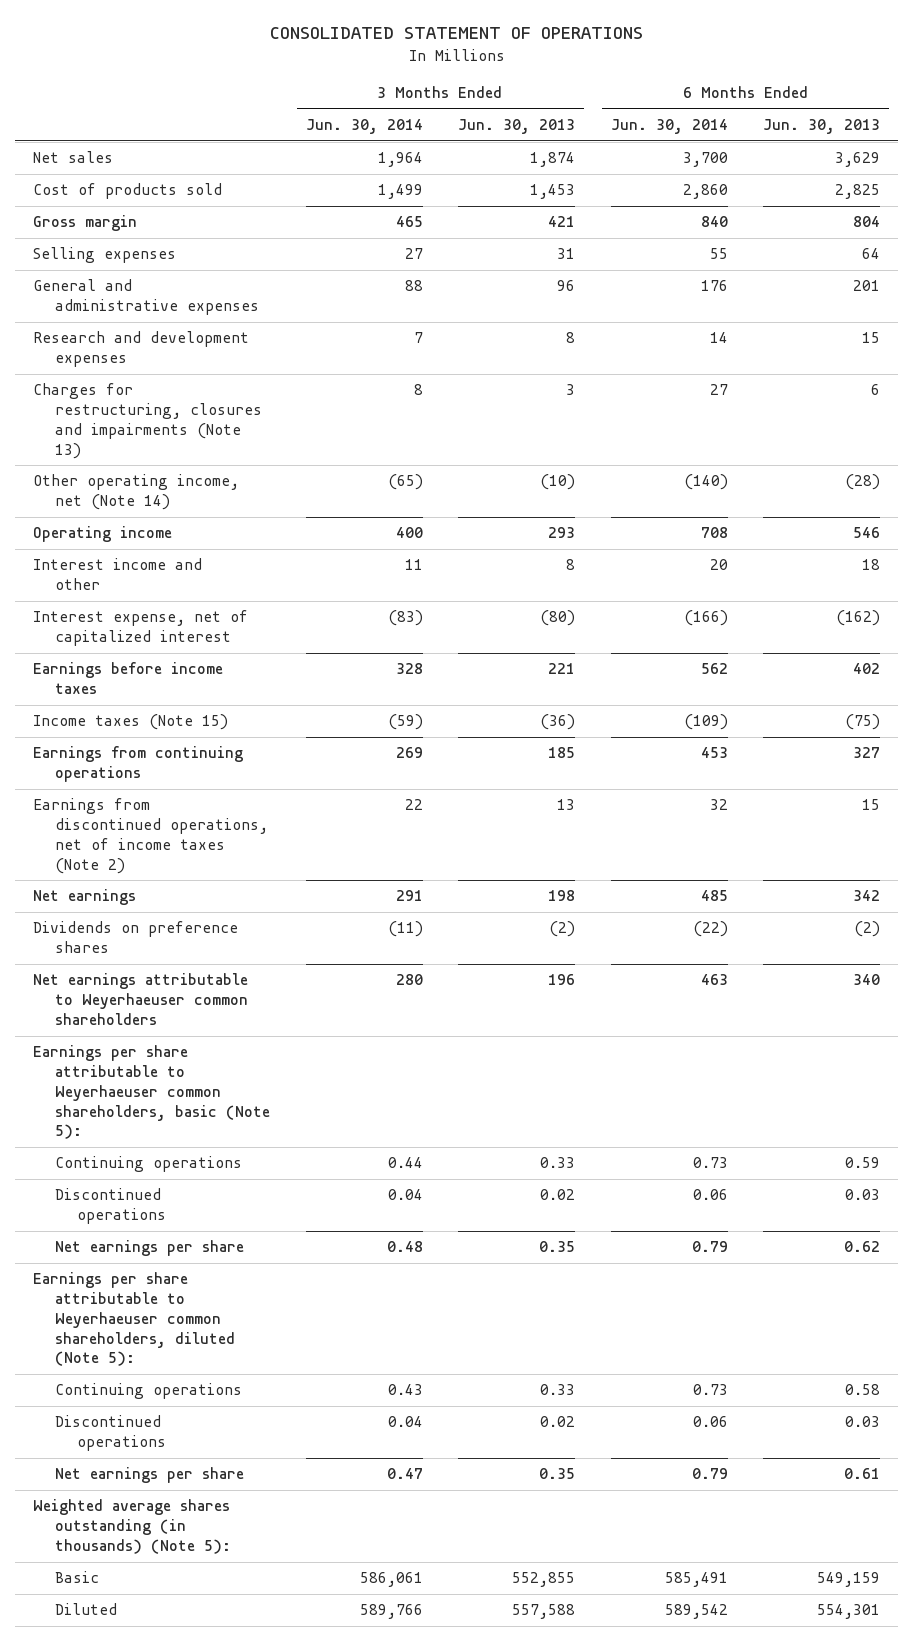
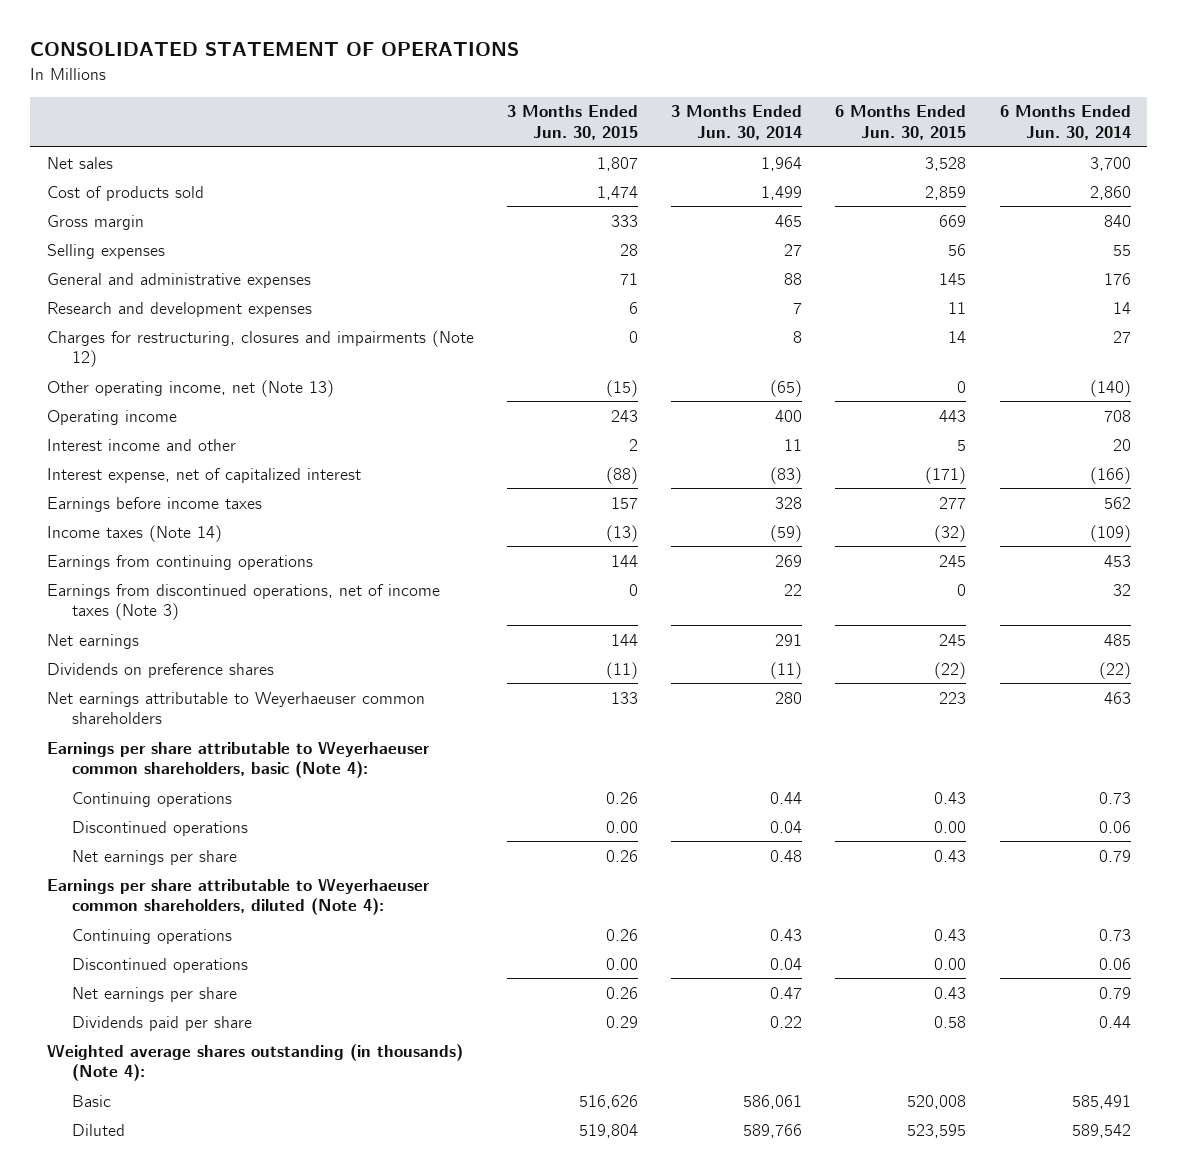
- | 3 Months Ended Jun. 30, 2014 | 3 Months Ended Jun. 30, 2013 | 6 Months Ended Jun. 30, 2014 | 6 Months Ended Jun. 30, 2013
+ | 3 Months Ended Jun. 30, 2015 | 3 Months Ended Jun. 30, 2014 | 6 Months Ended Jun. 30, 2015 | 6 Months Ended Jun. 30, 2014
- Charges for restructuring, closures and impairments (Note 13) | 8 | 3 | 27 | 6
- Other operating income, net (Note 14) | (65) | (10) | (140) | (28)
+ Charges for restructuring, closures and impairments (Note 12) | 0 | 8 | 14 | 27
+ Other operating income, net (Note 13) | (15) | (65) | 0 | (140)
- Income taxes (Note 15) | (59) | (36) | (109) | (75)
+ Income taxes (Note 14) | (13) | (59) | (32) | (109)
- Earnings from discontinued operations, net of income taxes (Note 2) | 22 | 13 | 32 | 15
+ Earnings from discontinued operations, net of income taxes (Note 3) | 0 | 22 | 0 | 32
- Earnings per share attributable to Weyerhaeuser common shareholders, basic (Note 5):
+ Earnings per share attributable to Weyerhaeuser common shareholders, basic (Note 4):
- Earnings per share attributable to Weyerhaeuser common shareholders, diluted (Note 5):
+ Earnings per share attributable to Weyerhaeuser common shareholders, diluted (Note 4):
- Weighted average shares outstanding (in thousands) (Note 5):
+ Dividends paid per share | 0.29 | 0.22 | 0.58 | 0.44
+ Weighted average shares outstanding (in thousands) (Note 4):

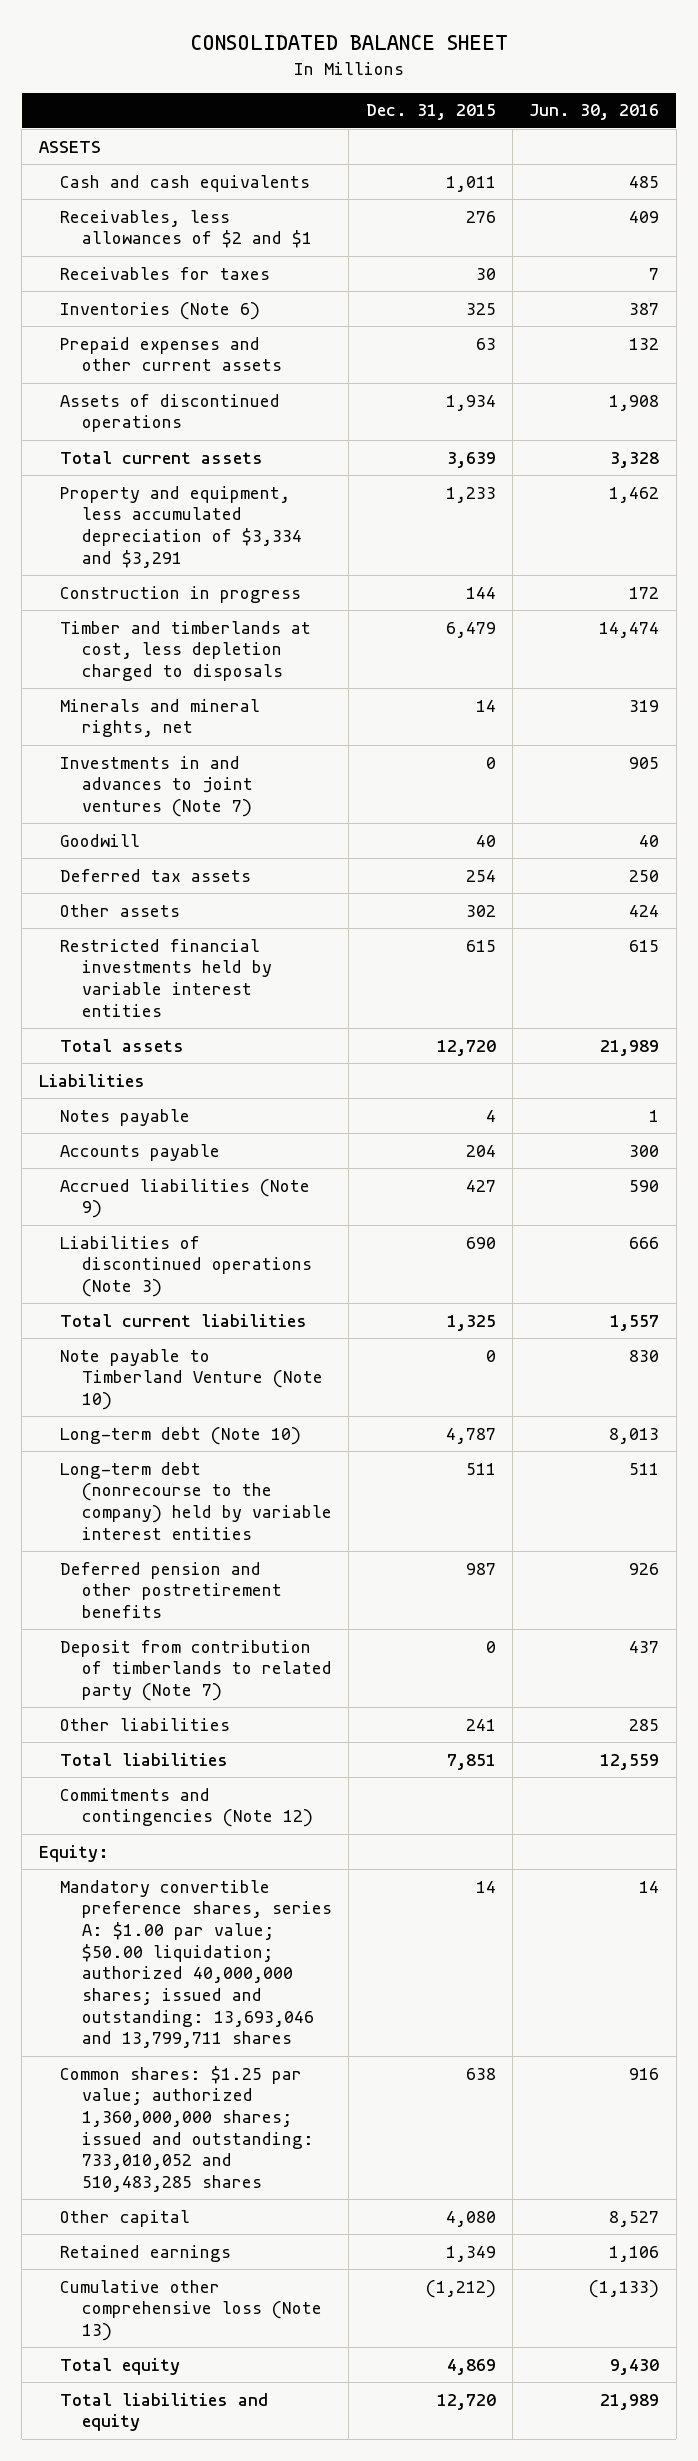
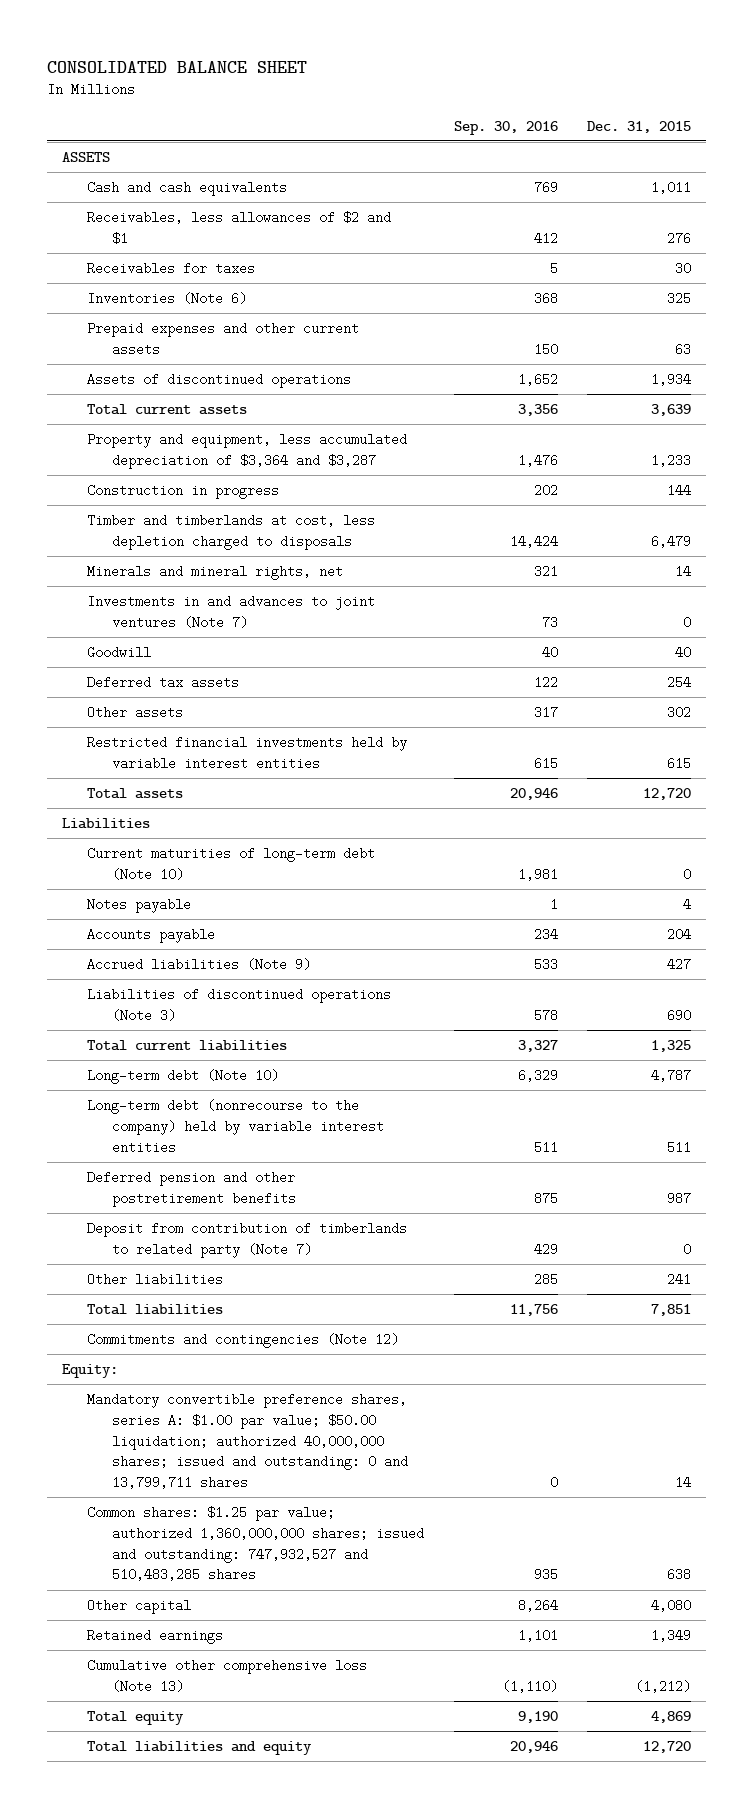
- | Dec. 31, 2015 | Jun. 30, 2016
+ | Sep. 30, 2016 | Dec. 31, 2015
- Property and equipment, less accumulated depreciation of $3,334 and $3,291 | 1,233 | 1,462
+ Property and equipment, less accumulated depreciation of $3,364 and $3,287 | 1,476 | 1,233
+ Current maturities of long-term debt (Note 10) | 1,981 | 0
- Note payable to Timberland Venture (Note 10) | 0 | 830
- Mandatory convertible preference shares, series A: $1.00 par value; $50.00 liquidation; authorized 40,000,000 shares; issued and outstanding: 13,693,046 and 13,799,711 shares | 14 | 14
- Common shares: $1.25 par value; authorized 1,360,000,000 shares; issued and outstanding: 733,010,052 and 510,483,285 shares | 638 | 916
+ Mandatory convertible preference shares, series A: $1.00 par value; $50.00 liquidation; authorized 40,000,000 shares; issued and outstanding: 0 and 13,799,711 shares | 0 | 14
+ Common shares: $1.25 par value; authorized 1,360,000,000 shares; issued and outstanding: 747,932,527 and 510,483,285 shares | 935 | 638

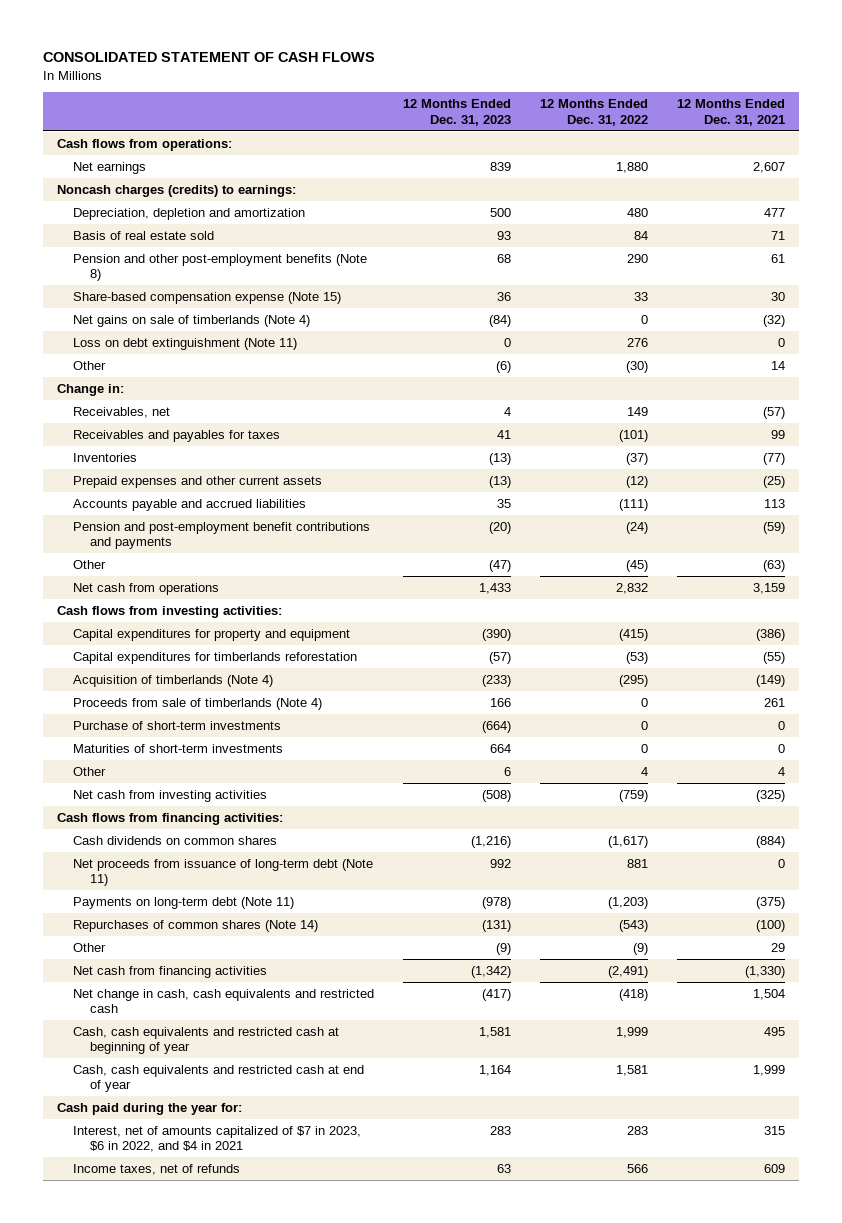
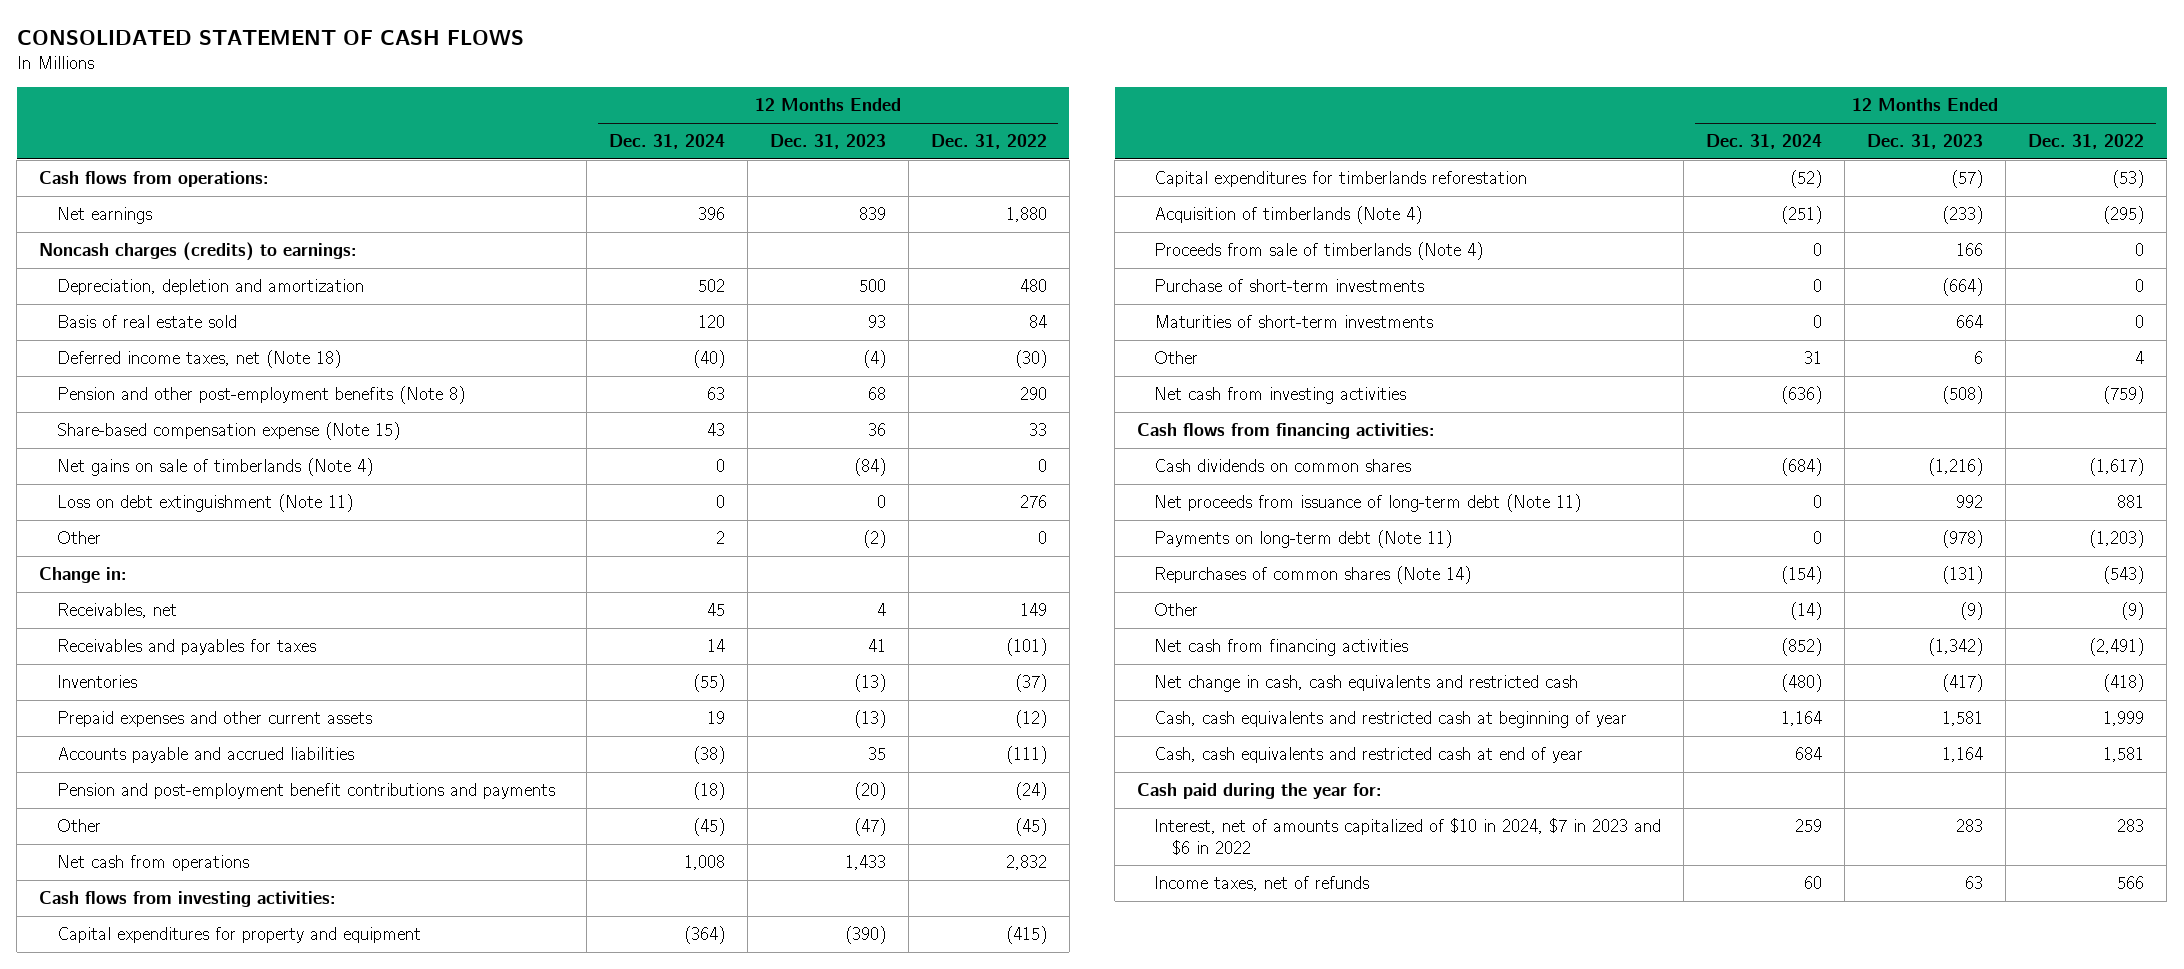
- | 12 Months Ended Dec. 31, 2023 | 12 Months Ended Dec. 31, 2022 | 12 Months Ended Dec. 31, 2021
+ | 12 Months Ended Dec. 31, 2024 | 12 Months Ended Dec. 31, 2023 | 12 Months Ended Dec. 31, 2022
+ Deferred income taxes, net (Note 18) | (40) | (4) | (30)
- Other | (6) | (30) | 14
+ Other | 2 | (2) | 0
- Interest, net of amounts capitalized of $7 in 2023, $6 in 2022, and $4 in 2021 | 283 | 283 | 315
+ Interest, net of amounts capitalized of $10 in 2024, $7 in 2023 and $6 in 2022 | 259 | 283 | 283

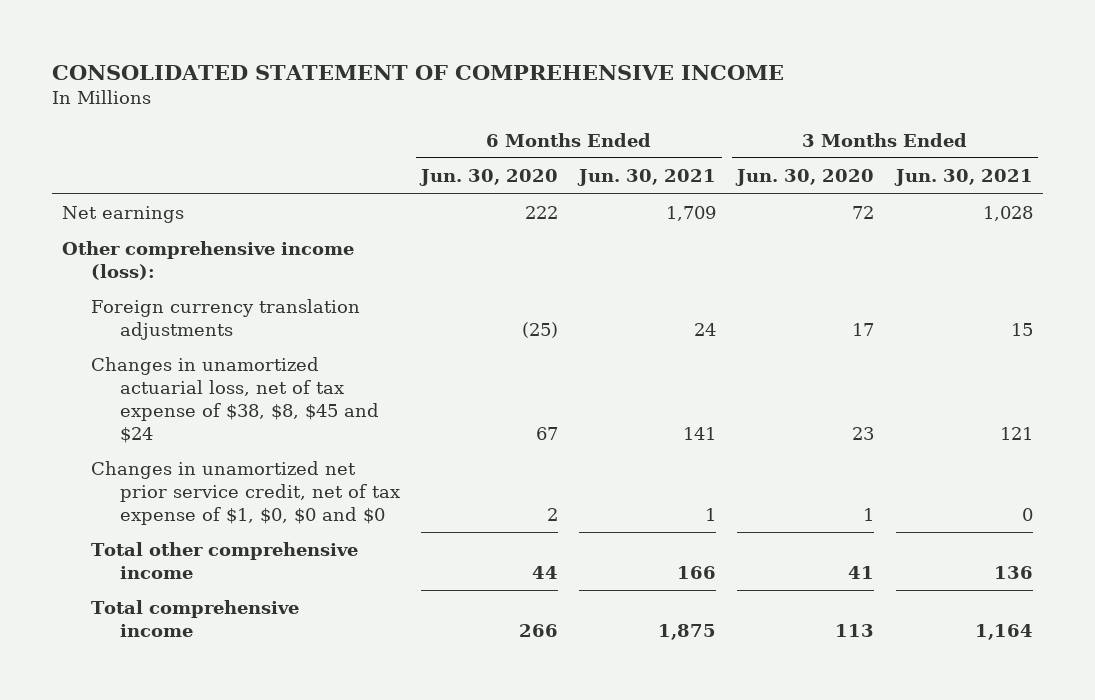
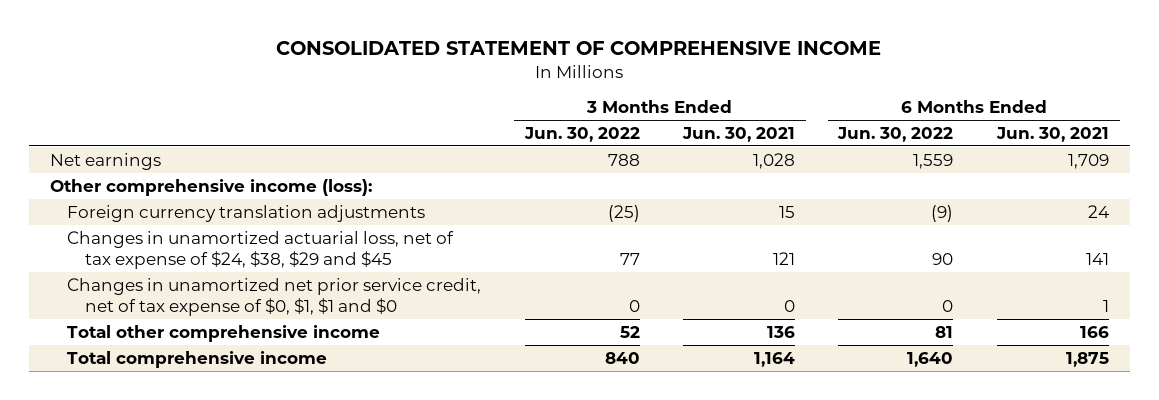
- | 6 Months Ended Jun. 30, 2020 | 6 Months Ended Jun. 30, 2021 | 3 Months Ended Jun. 30, 2020 | 3 Months Ended Jun. 30, 2021
+ | 3 Months Ended Jun. 30, 2022 | 3 Months Ended Jun. 30, 2021 | 6 Months Ended Jun. 30, 2022 | 6 Months Ended Jun. 30, 2021
- Changes in unamortized actuarial loss, net of tax expense of $38, $8, $45 and $24 | 67 | 141 | 23 | 121
- Changes in unamortized net prior service credit, net of tax expense of $1, $0, $0 and $0 | 2 | 1 | 1 | 0
+ Changes in unamortized actuarial loss, net of tax expense of $24, $38, $29 and $45 | 77 | 121 | 90 | 141
+ Changes in unamortized net prior service credit, net of tax expense of $0, $1, $1 and $0 | 0 | 0 | 0 | 1

